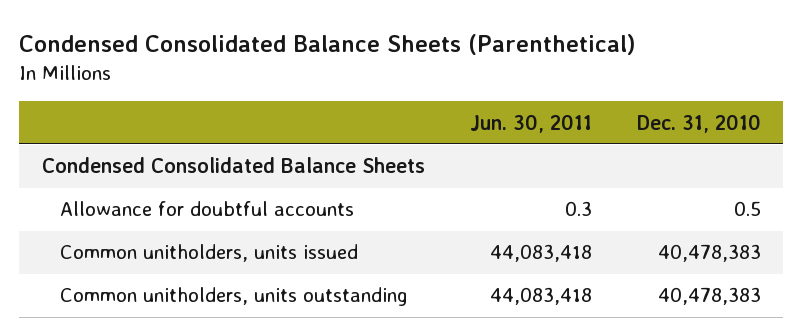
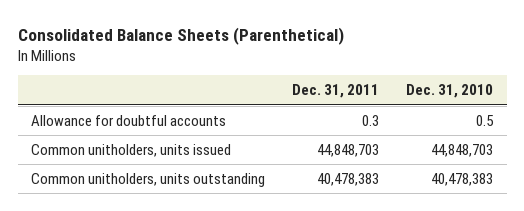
- Condensed Consolidated Balance Sheets (Parenthetical)
+ Consolidated Balance Sheets (Parenthetical)
- | Jun. 30, 2011 | Dec. 31, 2010
+ | Dec. 31, 2011 | Dec. 31, 2010
- Condensed Consolidated Balance Sheets
- Common unitholders, units issued | 44,083,418 | 40,478,383
+ Common unitholders, units issued | 44,848,703 | 44,848,703

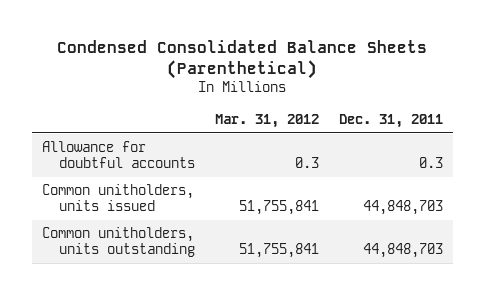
- Consolidated Balance Sheets (Parenthetical)
+ Condensed Consolidated Balance Sheets (Parenthetical)
- | Dec. 31, 2011 | Dec. 31, 2010
+ | Mar. 31, 2012 | Dec. 31, 2011
- Common unitholders, units outstanding | 40,478,383 | 40,478,383
+ Common unitholders, units outstanding | 51,755,841 | 44,848,703

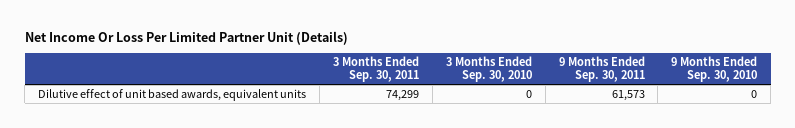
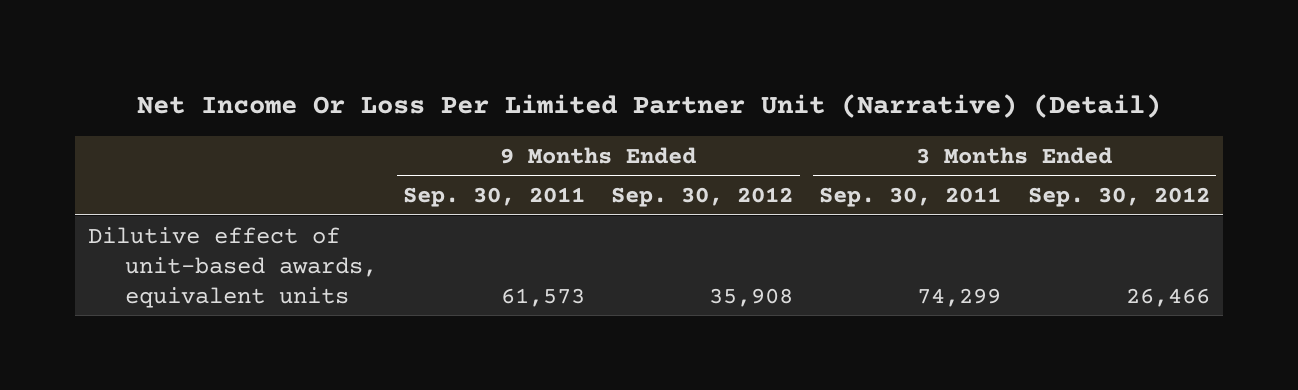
- Net Income Or Loss Per Limited Partner Unit (Details)
+ Net Income Or Loss Per Limited Partner Unit (Narrative) (Detail)
- | 3 Months Ended Sep. 30, 2011 | 3 Months Ended Sep. 30, 2010 | 9 Months Ended Sep. 30, 2011 | 9 Months Ended Sep. 30, 2010
+ | 9 Months Ended Sep. 30, 2011 | 9 Months Ended Sep. 30, 2012 | 3 Months Ended Sep. 30, 2011 | 3 Months Ended Sep. 30, 2012
- Dilutive effect of unit based awards, equivalent units | 74,299 | 0 | 61,573 | 0
+ Dilutive effect of unit-based awards, equivalent units | 61,573 | 35,908 | 74,299 | 26,466

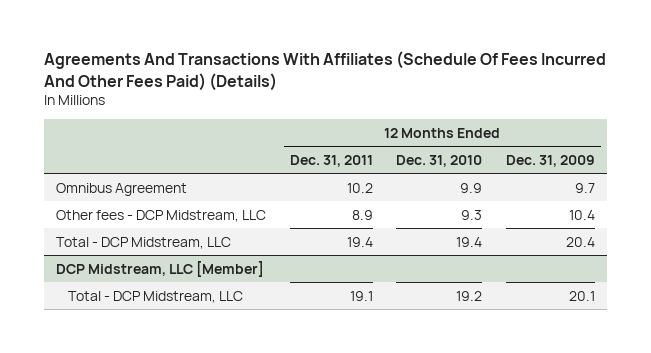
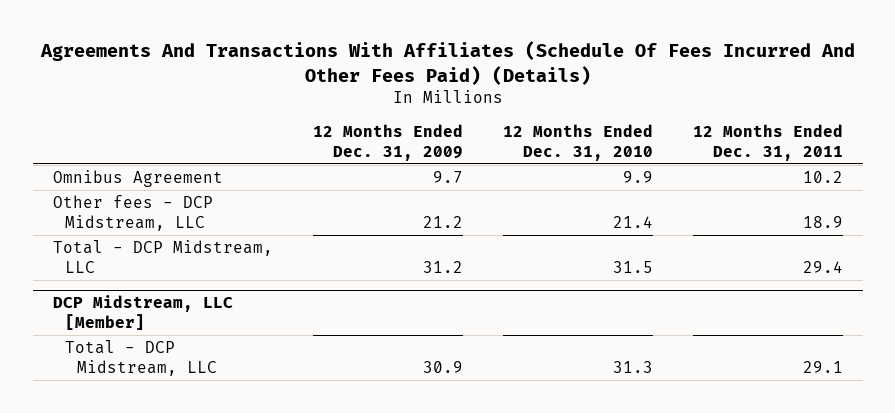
- | 12 Months Ended Dec. 31, 2011 | 12 Months Ended Dec. 31, 2010 | 12 Months Ended Dec. 31, 2009
+ | 12 Months Ended Dec. 31, 2009 | 12 Months Ended Dec. 31, 2010 | 12 Months Ended Dec. 31, 2011
- Other fees - DCP Midstream, LLC | 8.9 | 9.3 | 10.4
- Total - DCP Midstream, LLC | 19.4 | 19.4 | 20.4
+ Other fees - DCP Midstream, LLC | 21.2 | 21.4 | 18.9
+ Total - DCP Midstream, LLC | 31.2 | 31.5 | 29.4
@ DCP Midstream, LLC [Member]
- Total - DCP Midstream, LLC | 19.1 | 19.2 | 20.1
+ Total - DCP Midstream, LLC | 30.9 | 31.3 | 29.1

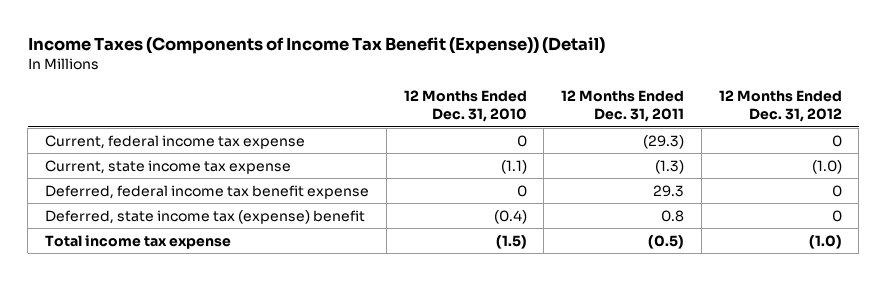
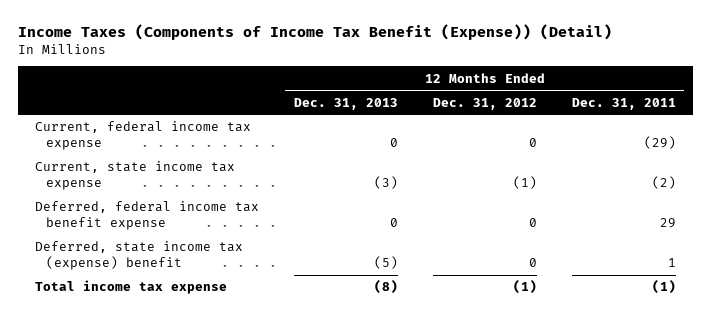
- | 12 Months Ended Dec. 31, 2010 | 12 Months Ended Dec. 31, 2011 | 12 Months Ended Dec. 31, 2012
+ | 12 Months Ended Dec. 31, 2013 | 12 Months Ended Dec. 31, 2012 | 12 Months Ended Dec. 31, 2011
- Current, federal income tax expense | 0 | (29.3) | 0
- Current, state income tax expense | (1.1) | (1.3) | (1.0)
- Deferred, federal income tax benefit expense | 0 | 29.3 | 0
- Deferred, state income tax (expense) benefit | (0.4) | 0.8 | 0
- Total income tax expense | (1.5) | (0.5) | (1.0)
+ Current, federal income tax expense | 0 | 0 | (29)
+ Current, state income tax expense | (3) | (1) | (2)
+ Deferred, federal income tax benefit expense | 0 | 0 | 29
+ Deferred, state income tax (expense) benefit | (5) | 0 | 1
+ Total income tax expense | (8) | (1) | (1)

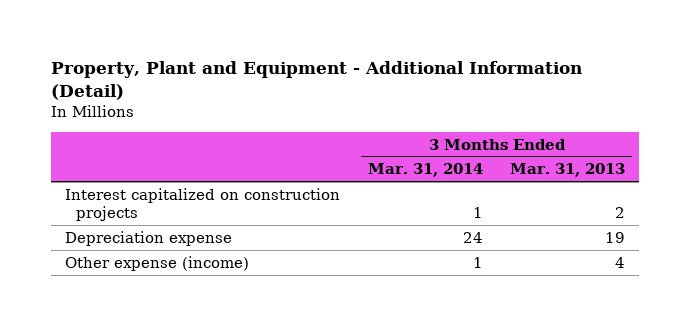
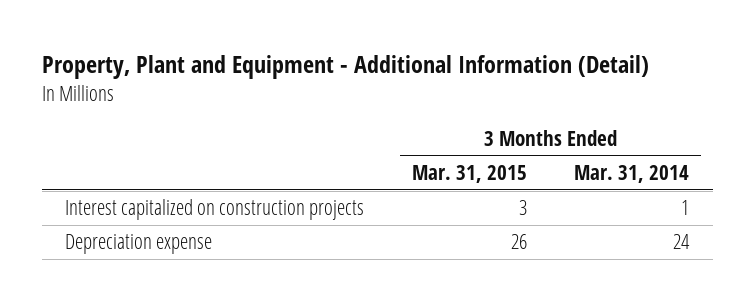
- | 3 Months Ended Mar. 31, 2014 | 3 Months Ended Mar. 31, 2013
+ | 3 Months Ended Mar. 31, 2015 | 3 Months Ended Mar. 31, 2014
- Other expense (income) | 1 | 4

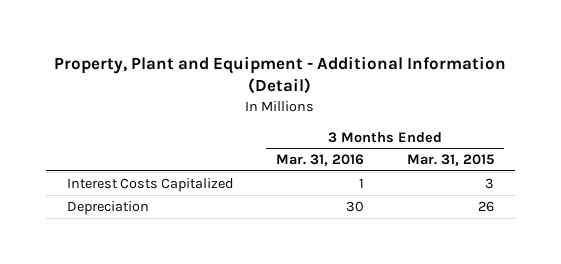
- | 3 Months Ended Mar. 31, 2015 | 3 Months Ended Mar. 31, 2014
+ | 3 Months Ended Mar. 31, 2016 | 3 Months Ended Mar. 31, 2015
- Interest capitalized on construction projects | 3 | 1
- Depreciation expense | 26 | 24
+ Interest Costs Capitalized | 1 | 3
+ Depreciation | 30 | 26

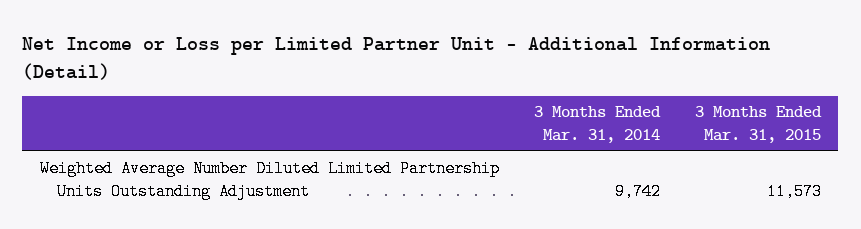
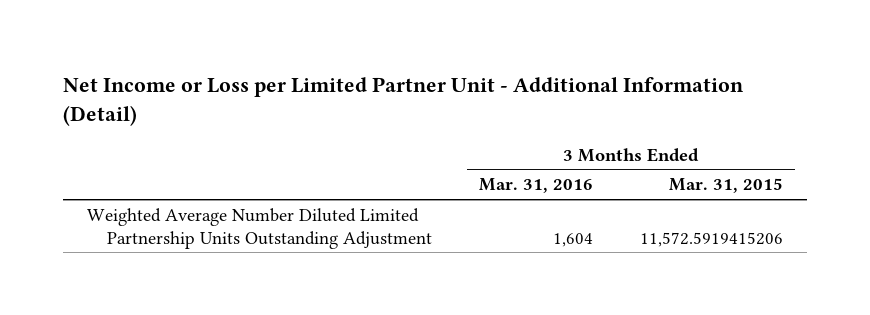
- | 3 Months Ended Mar. 31, 2014 | 3 Months Ended Mar. 31, 2015
+ | 3 Months Ended Mar. 31, 2016 | 3 Months Ended Mar. 31, 2015
- Weighted Average Number Diluted Limited Partnership Units Outstanding Adjustment | 9,742 | 11,573
+ Weighted Average Number Diluted Limited Partnership Units Outstanding Adjustment | 1,604 | 11,572.5919415206

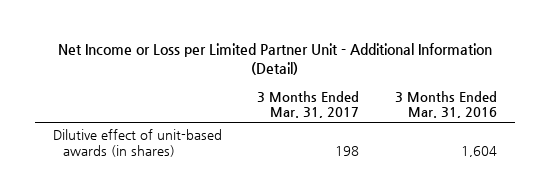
- | 3 Months Ended Mar. 31, 2016 | 3 Months Ended Mar. 31, 2015
+ | 3 Months Ended Mar. 31, 2017 | 3 Months Ended Mar. 31, 2016
- Weighted Average Number Diluted Limited Partnership Units Outstanding Adjustment | 1,604 | 11,572.5919415206
+ Dilutive effect of unit-based awards (in shares) | 198 | 1,604

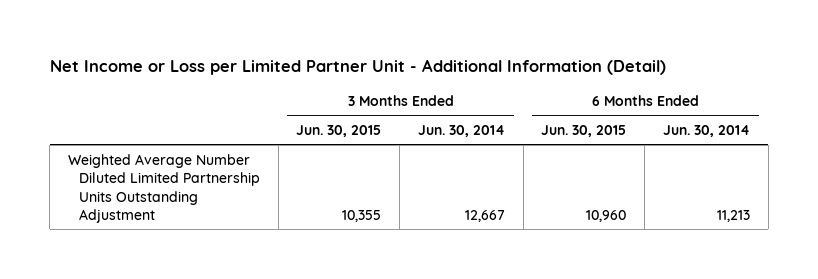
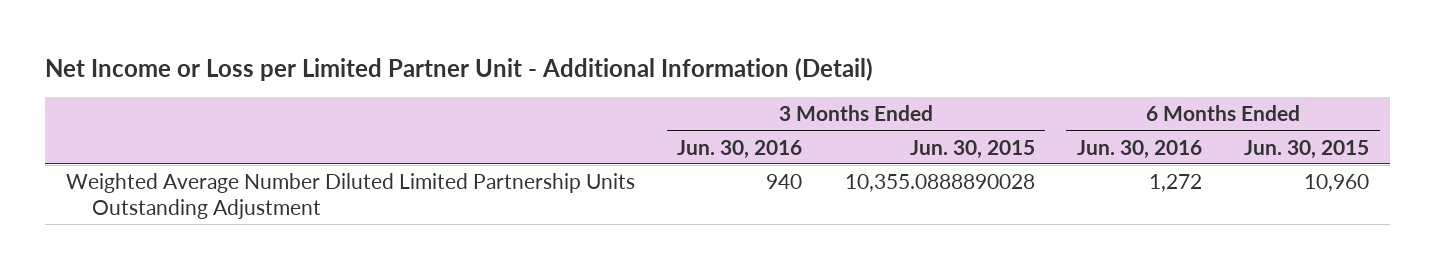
- | 3 Months Ended Jun. 30, 2015 | 3 Months Ended Jun. 30, 2014 | 6 Months Ended Jun. 30, 2015 | 6 Months Ended Jun. 30, 2014
+ | 3 Months Ended Jun. 30, 2016 | 3 Months Ended Jun. 30, 2015 | 6 Months Ended Jun. 30, 2016 | 6 Months Ended Jun. 30, 2015
- Weighted Average Number Diluted Limited Partnership Units Outstanding Adjustment | 10,355 | 12,667 | 10,960 | 11,213
+ Weighted Average Number Diluted Limited Partnership Units Outstanding Adjustment | 940 | 10,355.0888890028 | 1,272 | 10,960

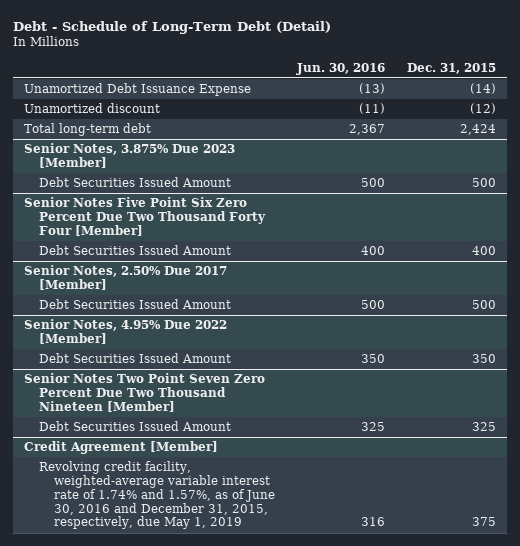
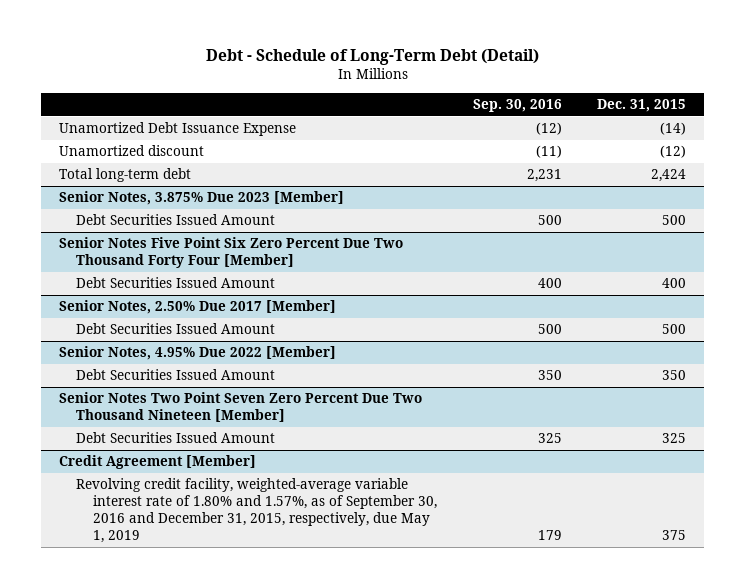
- | Jun. 30, 2016 | Dec. 31, 2015
+ | Sep. 30, 2016 | Dec. 31, 2015
@ Credit Agreement [Member]
- Revolving credit facility, weighted-average variable interest rate of 1.74% and 1.57%, as of June 30, 2016 and December 31, 2015, respectively, due May 1, 2019 | 316 | 375
+ Revolving credit facility, weighted-average variable interest rate of 1.80% and 1.57%, as of September 30, 2016 and December 31, 2015, respectively, due May 1, 2019 | 179 | 375

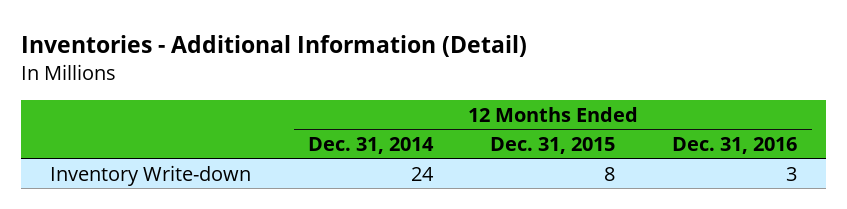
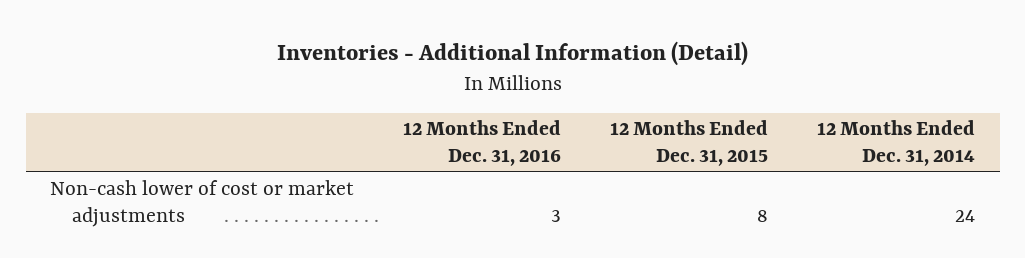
- | 12 Months Ended Dec. 31, 2014 | 12 Months Ended Dec. 31, 2015 | 12 Months Ended Dec. 31, 2016
+ | 12 Months Ended Dec. 31, 2016 | 12 Months Ended Dec. 31, 2015 | 12 Months Ended Dec. 31, 2014
- Inventory Write-down | 24 | 8 | 3
+ Non-cash lower of cost or market adjustments | 3 | 8 | 24

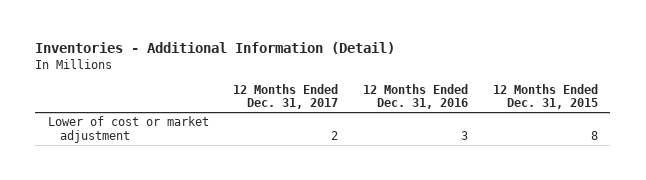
- | 12 Months Ended Dec. 31, 2016 | 12 Months Ended Dec. 31, 2015 | 12 Months Ended Dec. 31, 2014
+ | 12 Months Ended Dec. 31, 2017 | 12 Months Ended Dec. 31, 2016 | 12 Months Ended Dec. 31, 2015
- Non-cash lower of cost or market adjustments | 3 | 8 | 24
+ Lower of cost or market adjustment | 2 | 3 | 8

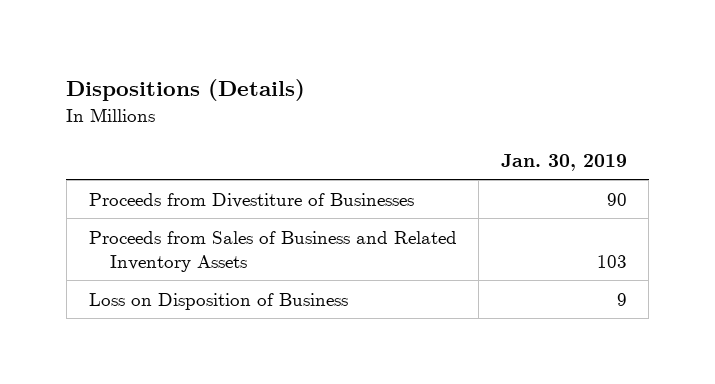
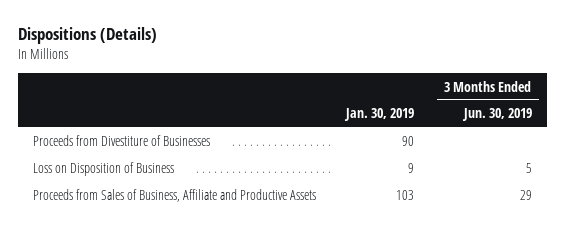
- | Jan. 30, 2019
+ | Jan. 30, 2019 | 3 Months Ended Jun. 30, 2019
- Proceeds from Sales of Business and Related Inventory Assets | 103
+ Proceeds from Sales of Business, Affiliate and Productive Assets | 103 | 29

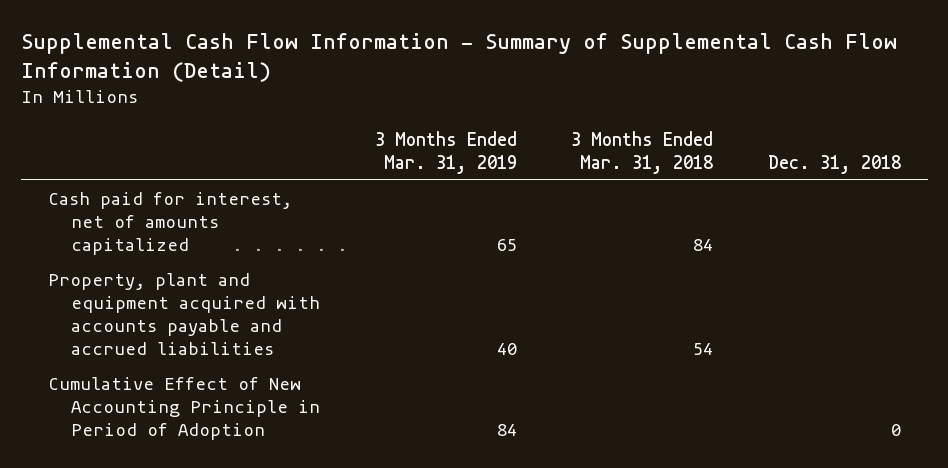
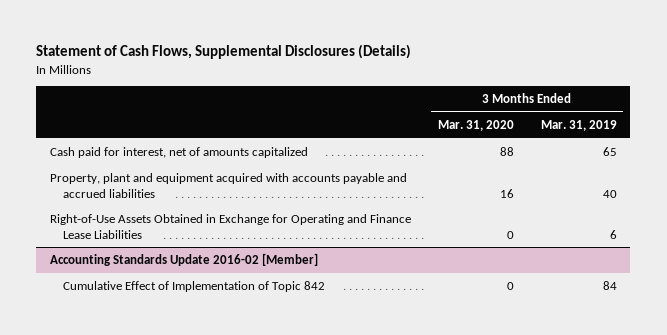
- Supplemental Cash Flow Information - Summary of Supplemental Cash Flow Information (Detail)
+ Statement of Cash Flows, Supplemental Disclosures (Details)
- | 3 Months Ended Mar. 31, 2019 | 3 Months Ended Mar. 31, 2018 | Dec. 31, 2018
+ | 3 Months Ended Mar. 31, 2020 | 3 Months Ended Mar. 31, 2019
- Cumulative Effect of New Accounting Principle in Period of Adoption | 84 | | 0
+ Right-of-Use Assets Obtained in Exchange for Operating and Finance Lease Liabilities | 0 | 6
+ Accounting Standards Update 2016-02 [Member]
+ Cumulative Effect of Implementation of Topic 842 | 0 | 84

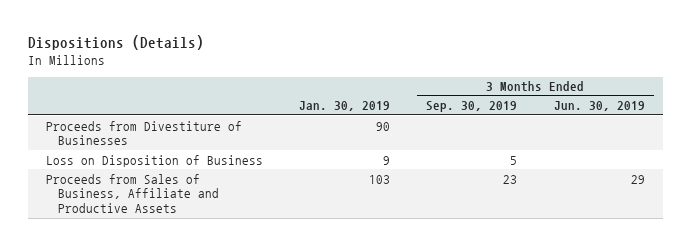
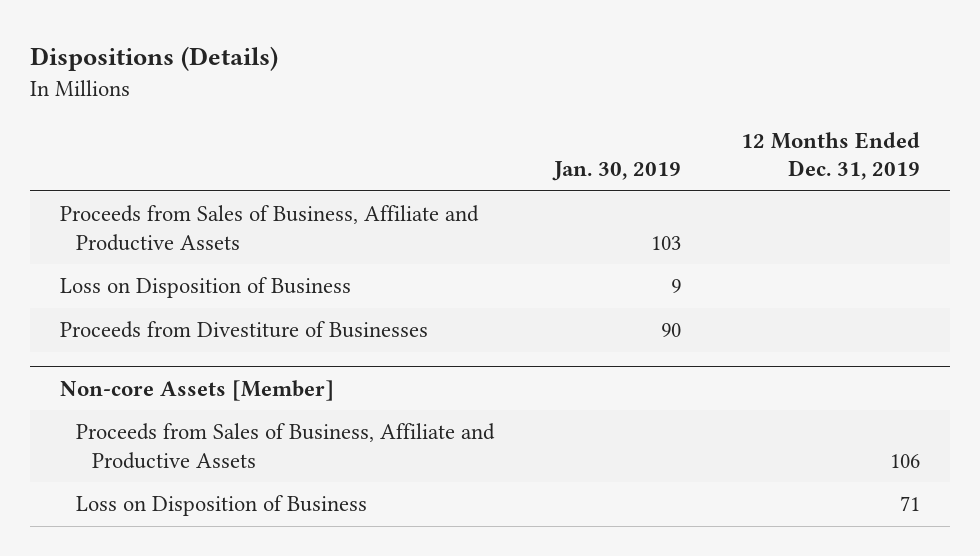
- | Jan. 30, 2019 | 3 Months Ended Sep. 30, 2019 | 3 Months Ended Jun. 30, 2019
+ | Jan. 30, 2019 | 12 Months Ended Dec. 31, 2019
moved down: Loss on Disposition of Business | 9 |
moved down: Proceeds from Divestiture of Businesses | 90 |
+ Non-core Assets [Member]
+ Proceeds from Sales of Business, Affiliate and Productive Assets | | 106
+ Loss on Disposition of Business | | 71

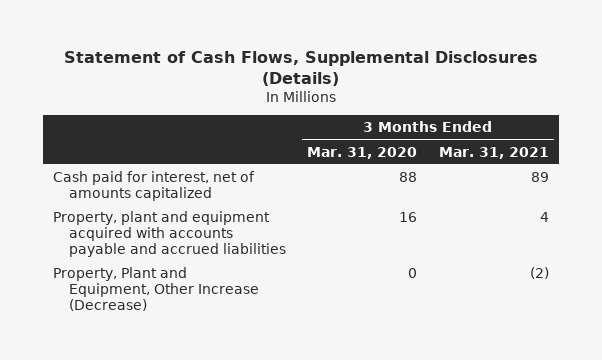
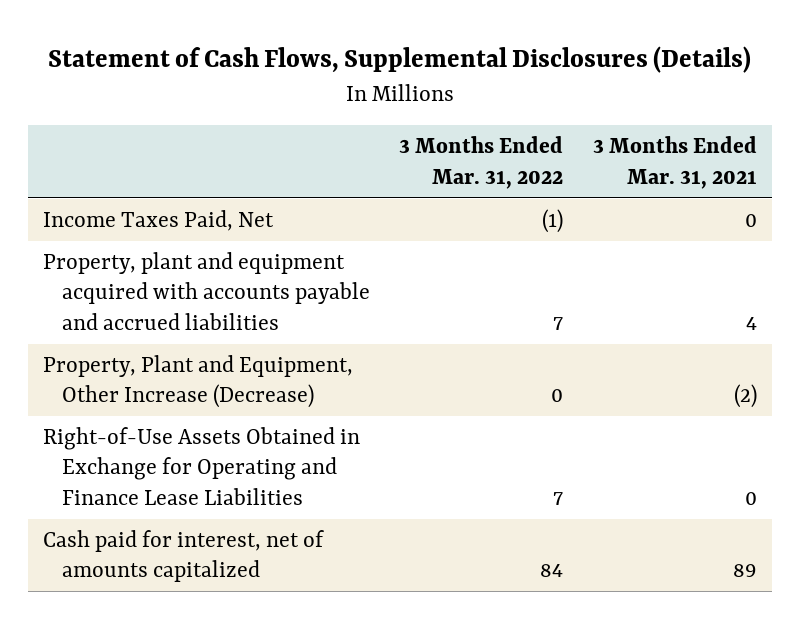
- | 3 Months Ended Mar. 31, 2020 | 3 Months Ended Mar. 31, 2021
+ | 3 Months Ended Mar. 31, 2022 | 3 Months Ended Mar. 31, 2021
+ Income Taxes Paid, Net | (1) | 0
+ Right-of-Use Assets Obtained in Exchange for Operating and Finance Lease Liabilities | 7 | 0
moved down: Cash paid for interest, net of amounts capitalized | 84 | 89

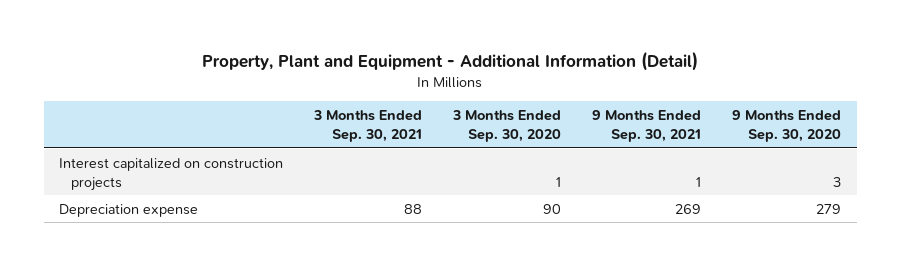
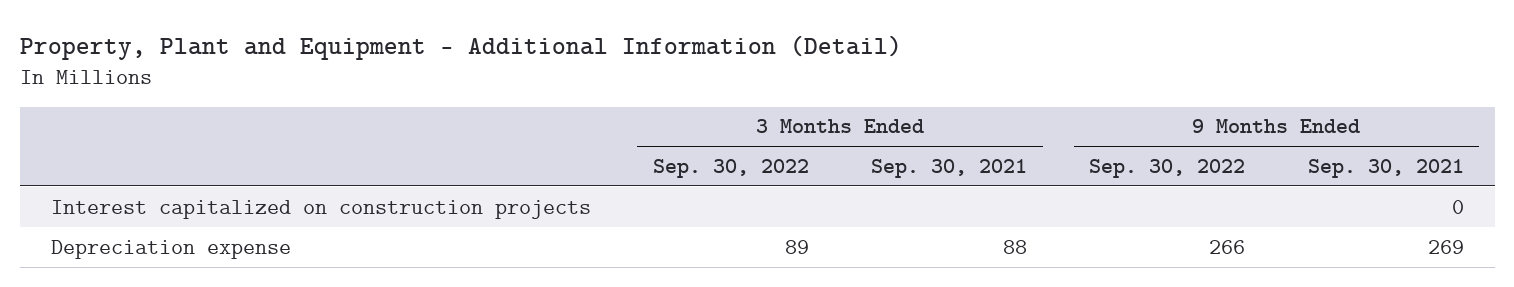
- | 3 Months Ended Sep. 30, 2021 | 3 Months Ended Sep. 30, 2020 | 9 Months Ended Sep. 30, 2021 | 9 Months Ended Sep. 30, 2020
+ | 3 Months Ended Sep. 30, 2022 | 3 Months Ended Sep. 30, 2021 | 9 Months Ended Sep. 30, 2022 | 9 Months Ended Sep. 30, 2021
- Interest capitalized on construction projects | | 1 | 1 | 3
+ Interest capitalized on construction projects | | | | 0

